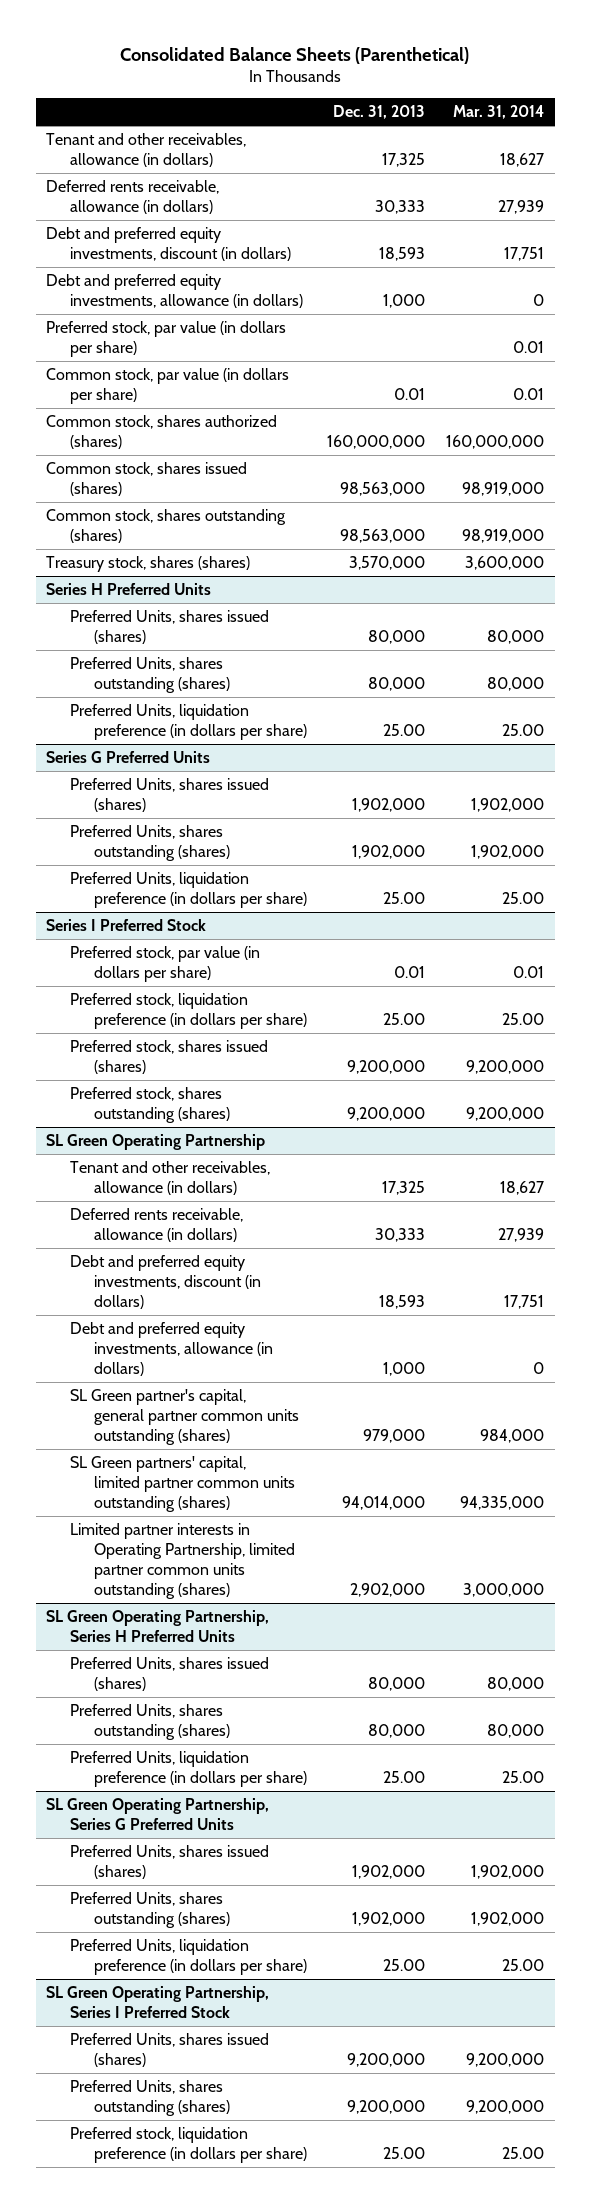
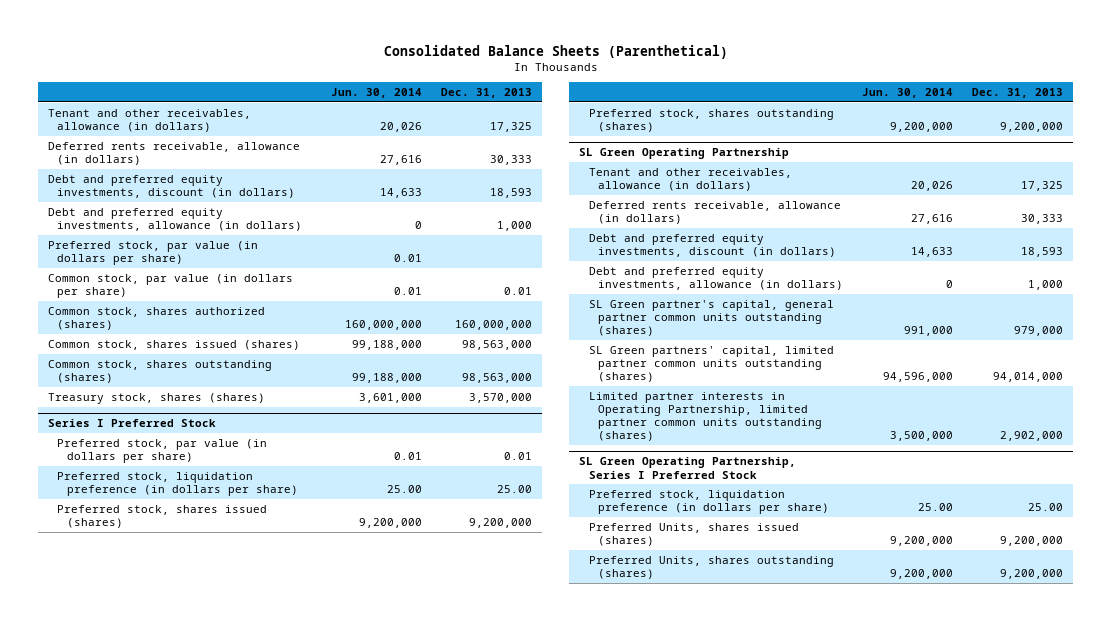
- | Dec. 31, 2013 | Mar. 31, 2014
+ | Jun. 30, 2014 | Dec. 31, 2013
- Series H Preferred Units
- Preferred Units, shares issued (shares) | 80,000 | 80,000
- Preferred Units, shares outstanding (shares) | 80,000 | 80,000
- Preferred Units, liquidation preference (in dollars per share) | 25.00 | 25.00
- Series G Preferred Units
- Preferred Units, shares issued (shares) | 1,902,000 | 1,902,000
- Preferred Units, shares outstanding (shares) | 1,902,000 | 1,902,000
- Preferred Units, liquidation preference (in dollars per share) | 25.00 | 25.00
- SL Green Operating Partnership, Series H Preferred Units
- Preferred Units, shares issued (shares) | 80,000 | 80,000
- Preferred Units, shares outstanding (shares) | 80,000 | 80,000
- Preferred Units, liquidation preference (in dollars per share) | 25.00 | 25.00
- SL Green Operating Partnership, Series G Preferred Units
- Preferred Units, shares issued (shares) | 1,902,000 | 1,902,000
- Preferred Units, shares outstanding (shares) | 1,902,000 | 1,902,000
- Preferred Units, liquidation preference (in dollars per share) | 25.00 | 25.00
@ SL Green Operating Partnership, Series I Preferred Stock
moved up: Preferred stock, liquidation preference (in dollars per share) | 25.00 | 25.00

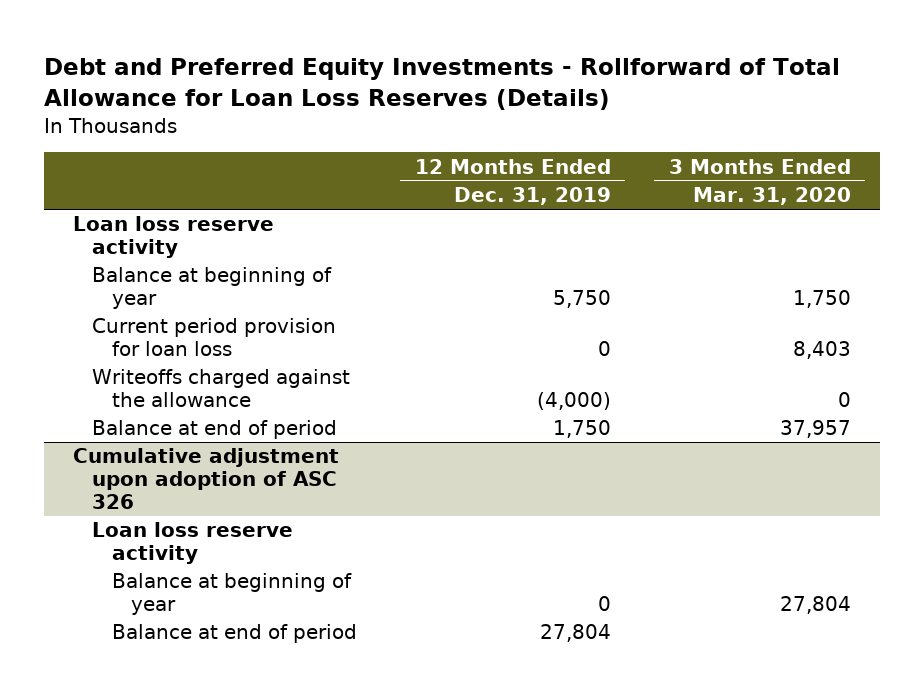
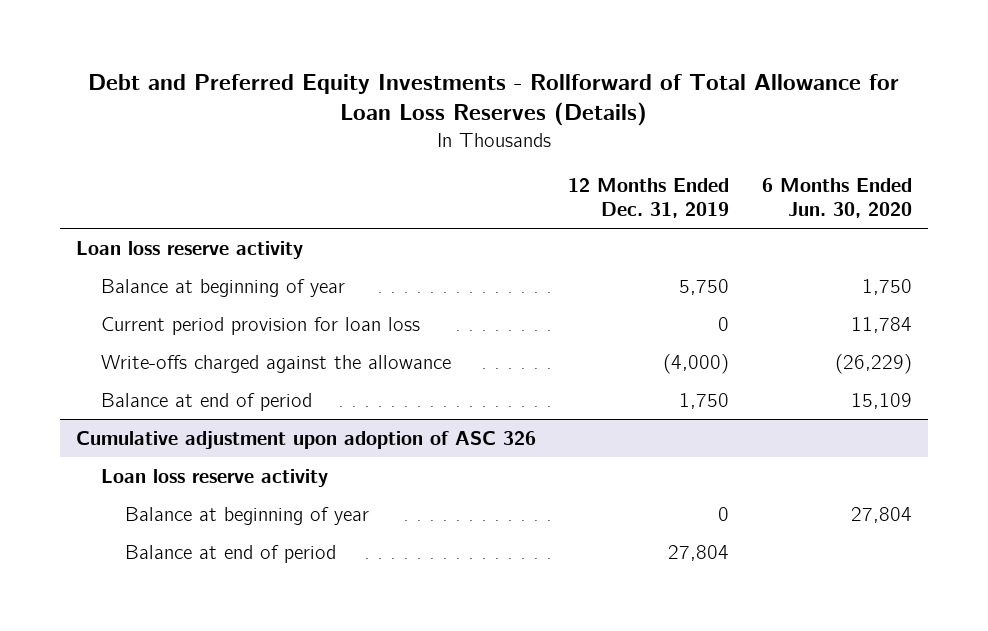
- | 12 Months Ended Dec. 31, 2019 | 3 Months Ended Mar. 31, 2020
+ | 12 Months Ended Dec. 31, 2019 | 6 Months Ended Jun. 30, 2020
- Writeoffs charged against the allowance | (4,000) | 0
+ Write-offs charged against the allowance | (4,000) | (26,229)

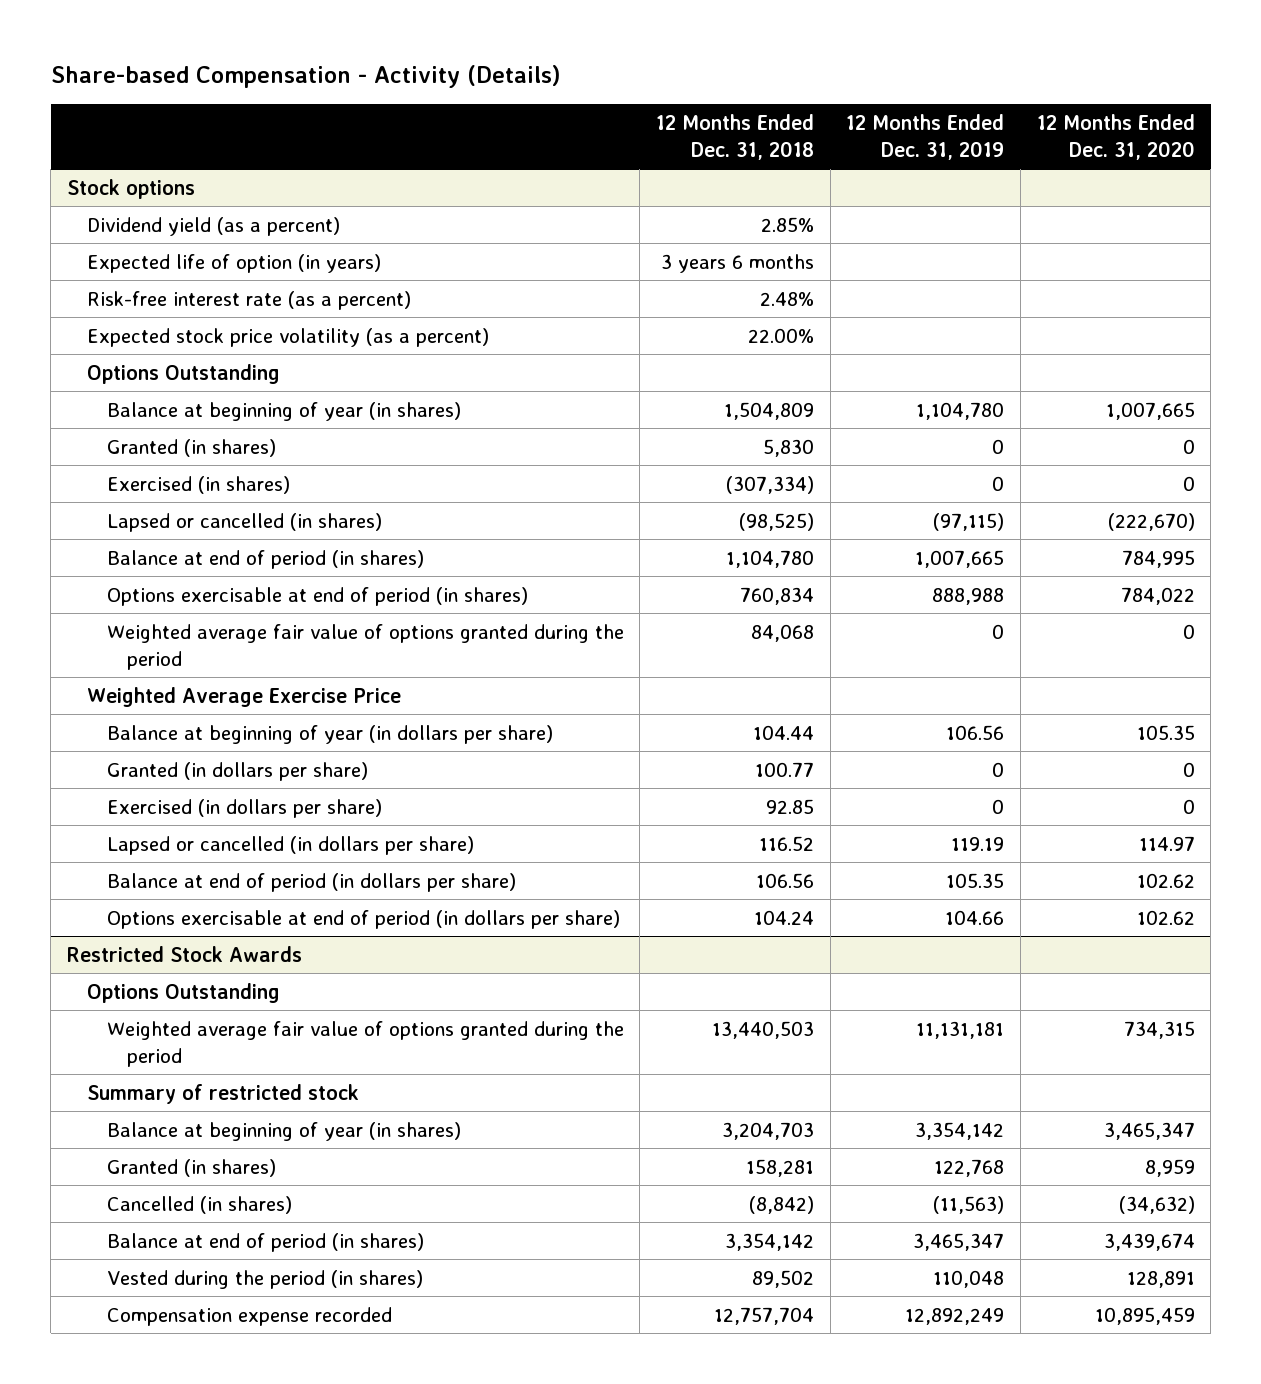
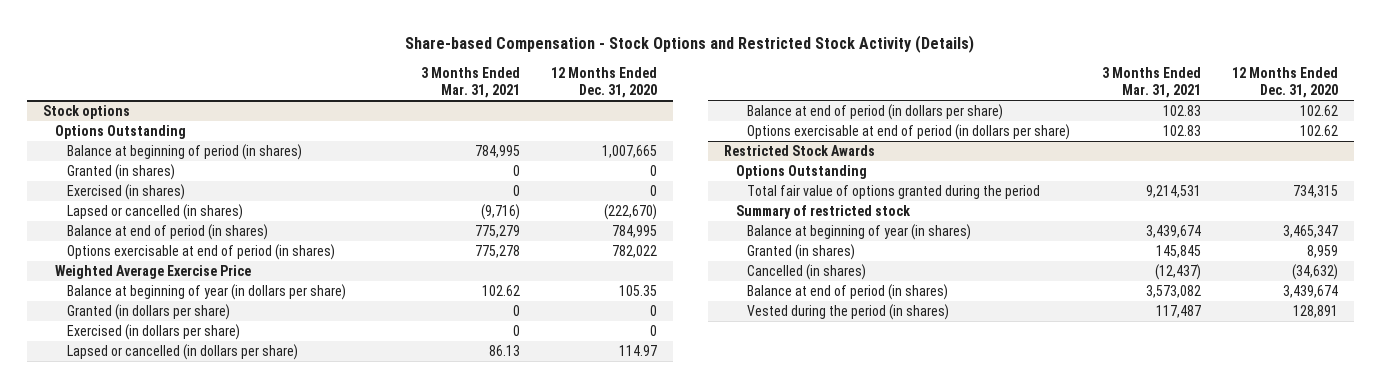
- Share-based Compensation - Activity (Details)
+ Share-based Compensation - Stock Options and Restricted Stock Activity (Details)
- | 12 Months Ended Dec. 31, 2018 | 12 Months Ended Dec. 31, 2019 | 12 Months Ended Dec. 31, 2020
+ | 3 Months Ended Mar. 31, 2021 | 12 Months Ended Dec. 31, 2020
@ Stock options
- Dividend yield (as a percent) | 2.85% | |
- Expected life of option (in years) | 3 years 6 months | |
- Risk-free interest rate (as a percent) | 2.48% | |
- Expected stock price volatility (as a percent) | 22.00% | |
- Balance at beginning of year (in shares) | 1,504,809 | 1,104,780 | 1,007,665
+ Balance at beginning of period (in shares) | 784,995 | 1,007,665
- Options exercisable at end of period (in shares) | 760,834 | 888,988 | 784,022
- Weighted average fair value of options granted during the period | 84,068 | 0 | 0
+ Options exercisable at end of period (in shares) | 775,278 | 782,022
@ Restricted Stock Awards
- Weighted average fair value of options granted during the period | 13,440,503 | 11,131,181 | 734,315
+ Total fair value of options granted during the period | 9,214,531 | 734,315
- Compensation expense recorded | 12,757,704 | 12,892,249 | 10,895,459

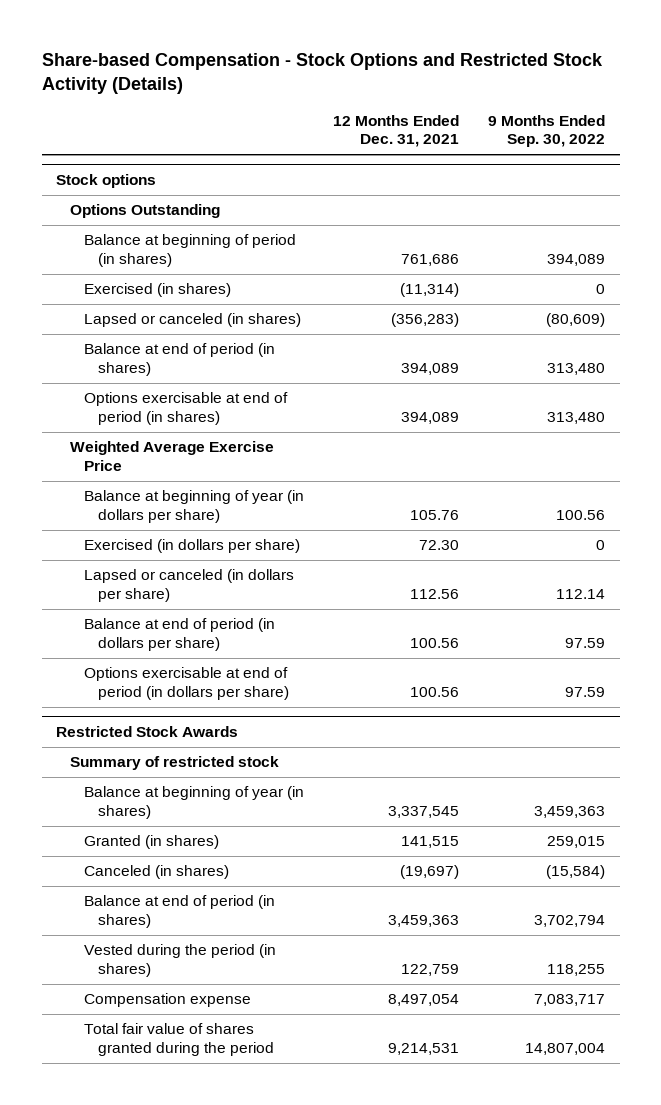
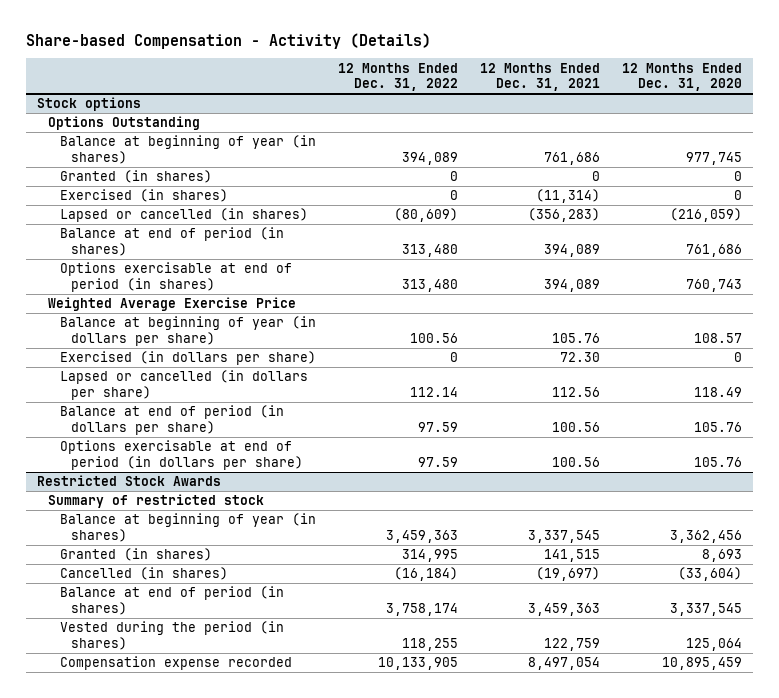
- Share-based Compensation - Stock Options and Restricted Stock Activity (Details)
+ Share-based Compensation - Activity (Details)
- | 12 Months Ended Dec. 31, 2021 | 9 Months Ended Sep. 30, 2022
+ | 12 Months Ended Dec. 31, 2022 | 12 Months Ended Dec. 31, 2021 | 12 Months Ended Dec. 31, 2020
@ Stock options
- Balance at beginning of period (in shares) | 761,686 | 394,089
+ Balance at beginning of year (in shares) | 394,089 | 761,686 | 977,745
+ Granted (in shares) | 0 | 0 | 0
- Lapsed or canceled (in shares) | (356,283) | (80,609)
+ Lapsed or cancelled (in shares) | (80,609) | (356,283) | (216,059)
- Lapsed or canceled (in dollars per share) | 112.56 | 112.14
+ Lapsed or cancelled (in dollars per share) | 112.14 | 112.56 | 118.49
@ Restricted Stock Awards
- Canceled (in shares) | (19,697) | (15,584)
+ Cancelled (in shares) | (16,184) | (19,697) | (33,604)
- Compensation expense | 8,497,054 | 7,083,717
- Total fair value of shares granted during the period | 9,214,531 | 14,807,004
+ Compensation expense recorded | 10,133,905 | 8,497,054 | 10,895,459

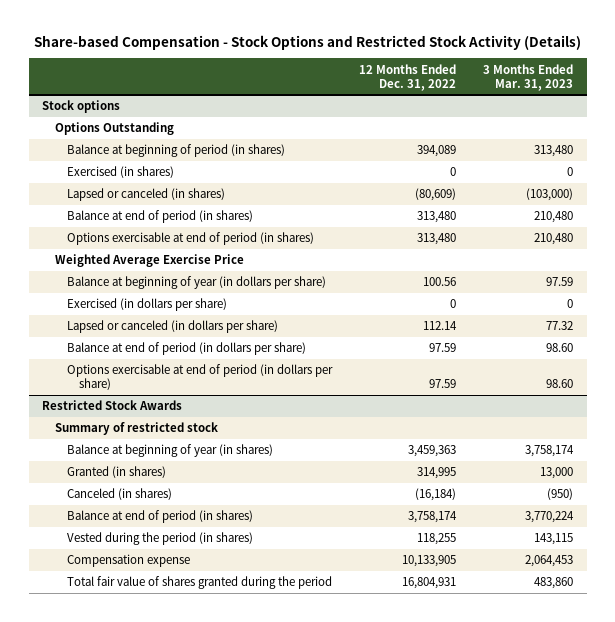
- Share-based Compensation - Activity (Details)
+ Share-based Compensation - Stock Options and Restricted Stock Activity (Details)
- | 12 Months Ended Dec. 31, 2022 | 12 Months Ended Dec. 31, 2021 | 12 Months Ended Dec. 31, 2020
+ | 12 Months Ended Dec. 31, 2022 | 3 Months Ended Mar. 31, 2023
@ Stock options
- Balance at beginning of year (in shares) | 394,089 | 761,686 | 977,745
- Granted (in shares) | 0 | 0 | 0
+ Balance at beginning of period (in shares) | 394,089 | 313,480
- Lapsed or cancelled (in shares) | (80,609) | (356,283) | (216,059)
+ Lapsed or canceled (in shares) | (80,609) | (103,000)
- Lapsed or cancelled (in dollars per share) | 112.14 | 112.56 | 118.49
+ Lapsed or canceled (in dollars per share) | 112.14 | 77.32
@ Restricted Stock Awards
- Cancelled (in shares) | (16,184) | (19,697) | (33,604)
+ Canceled (in shares) | (16,184) | (950)
- Compensation expense recorded | 10,133,905 | 8,497,054 | 10,895,459
+ Compensation expense | 10,133,905 | 2,064,453
+ Total fair value of shares granted during the period | 16,804,931 | 483,860

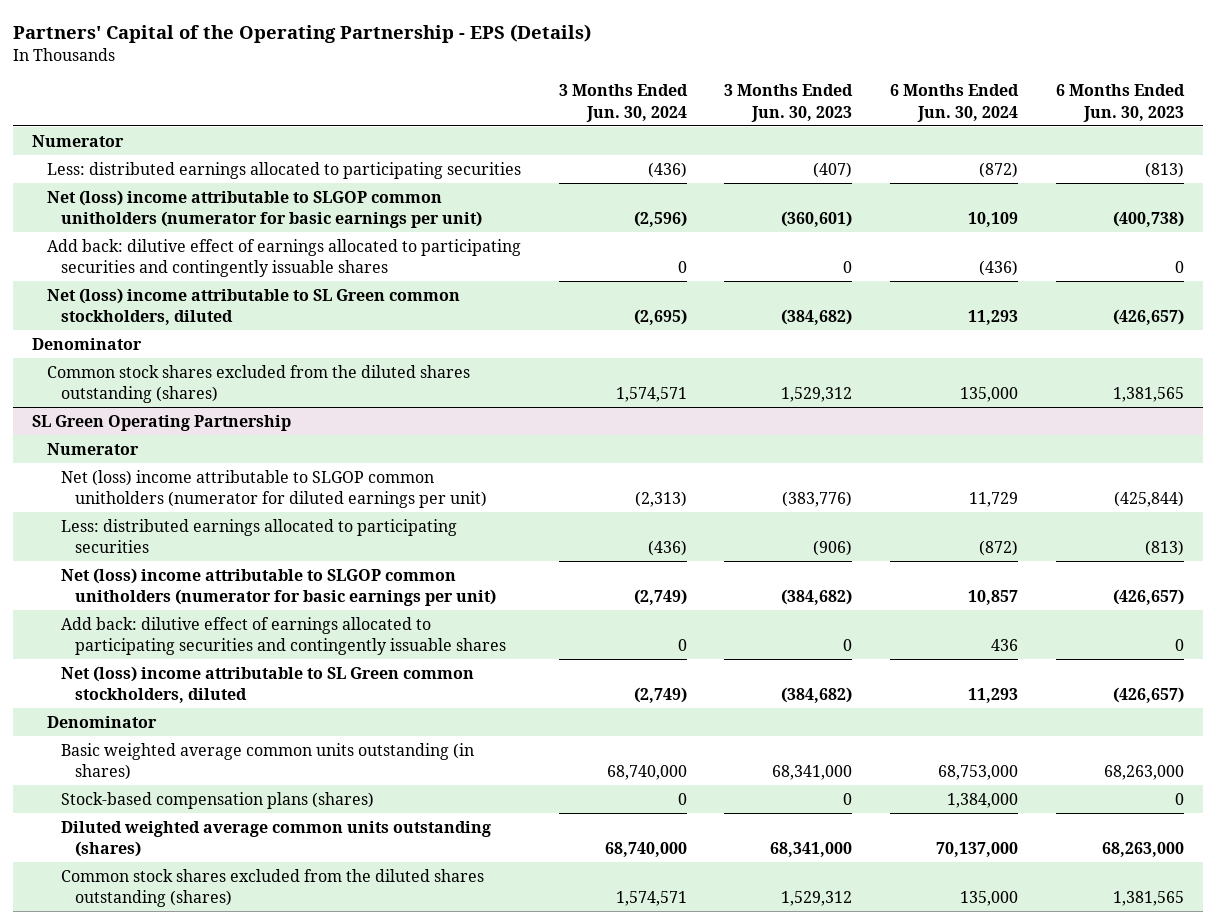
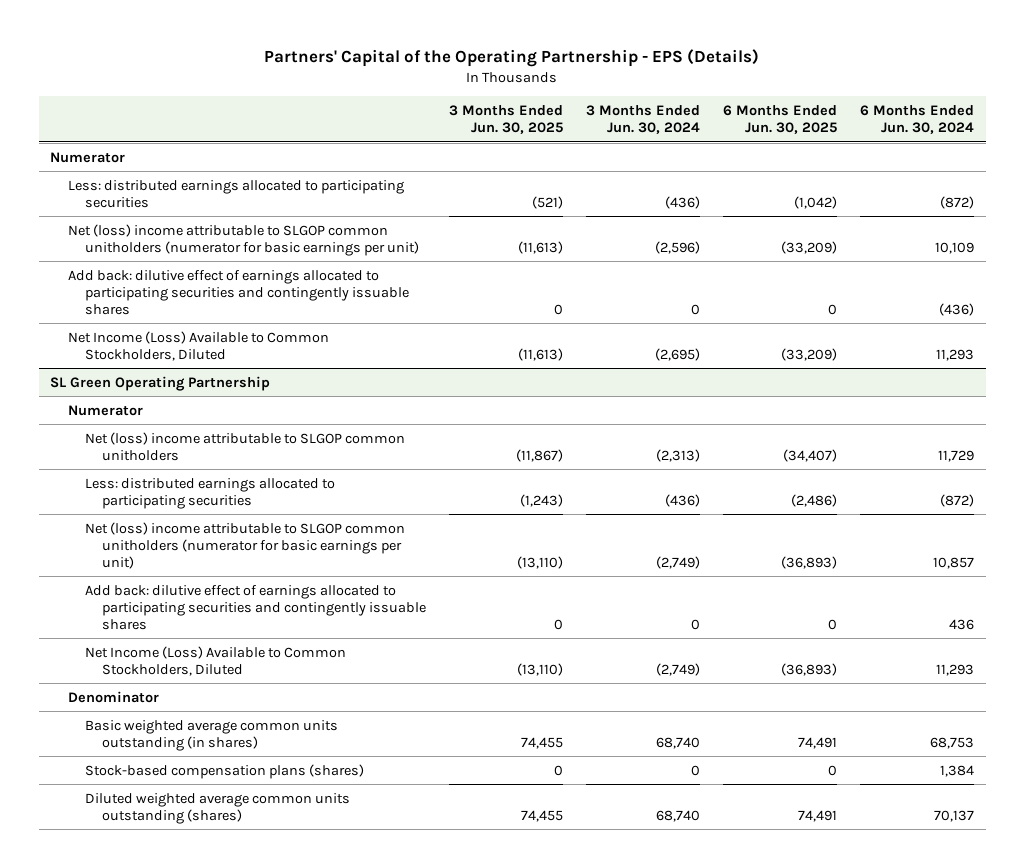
- | 3 Months Ended Jun. 30, 2024 | 3 Months Ended Jun. 30, 2023 | 6 Months Ended Jun. 30, 2024 | 6 Months Ended Jun. 30, 2023
+ | 3 Months Ended Jun. 30, 2025 | 3 Months Ended Jun. 30, 2024 | 6 Months Ended Jun. 30, 2025 | 6 Months Ended Jun. 30, 2024
- Net (loss) income attributable to SL Green common stockholders, diluted | (2,695) | (384,682) | 11,293 | (426,657)
- Denominator
- Common stock shares excluded from the diluted shares outstanding (shares) | 1,574,571 | 1,529,312 | 135,000 | 1,381,565
+ Net Income (Loss) Available to Common Stockholders, Diluted | (11,613) | (2,695) | (33,209) | 11,293
@ SL Green Operating Partnership
- Net (loss) income attributable to SLGOP common unitholders (numerator for diluted earnings per unit) | (2,313) | (383,776) | 11,729 | (425,844)
+ Net (loss) income attributable to SLGOP common unitholders | (11,867) | (2,313) | (34,407) | 11,729
- Net (loss) income attributable to SL Green common stockholders, diluted | (2,749) | (384,682) | 11,293 | (426,657)
+ Net Income (Loss) Available to Common Stockholders, Diluted | (13,110) | (2,749) | (36,893) | 11,293
- Basic weighted average common units outstanding (in shares) | 68,740,000 | 68,341,000 | 68,753,000 | 68,263,000
- Stock-based compensation plans (shares) | 0 | 0 | 1,384,000 | 0
- Diluted weighted average common units outstanding (shares) | 68,740,000 | 68,341,000 | 70,137,000 | 68,263,000
- Common stock shares excluded from the diluted shares outstanding (shares) | 1,574,571 | 1,529,312 | 135,000 | 1,381,565
+ Basic weighted average common units outstanding (in shares) | 74,455 | 68,740 | 74,491 | 68,753
+ Stock-based compensation plans (shares) | 0 | 0 | 0 | 1,384
+ Diluted weighted average common units outstanding (shares) | 74,455 | 68,740 | 74,491 | 70,137

